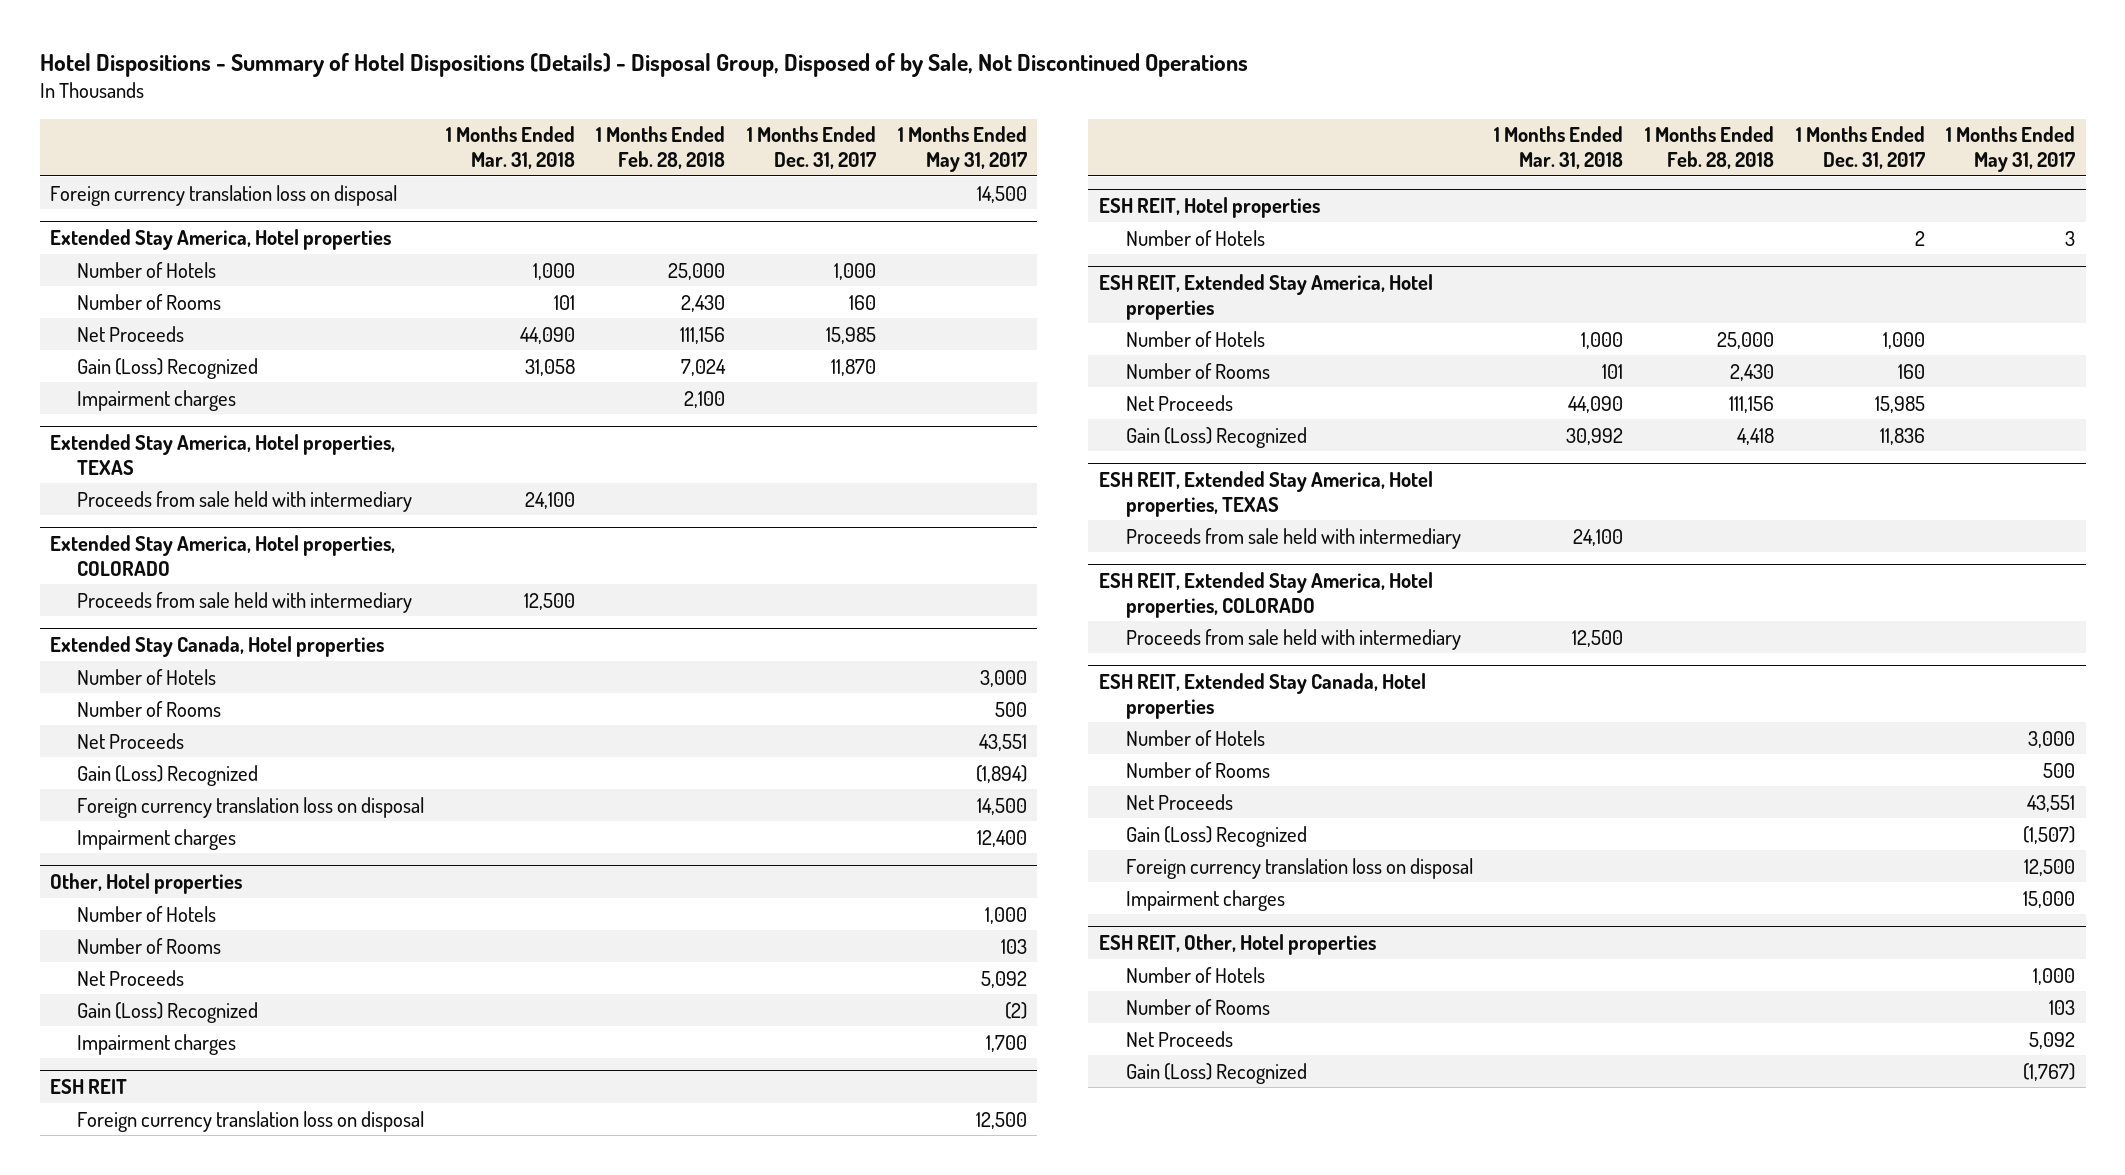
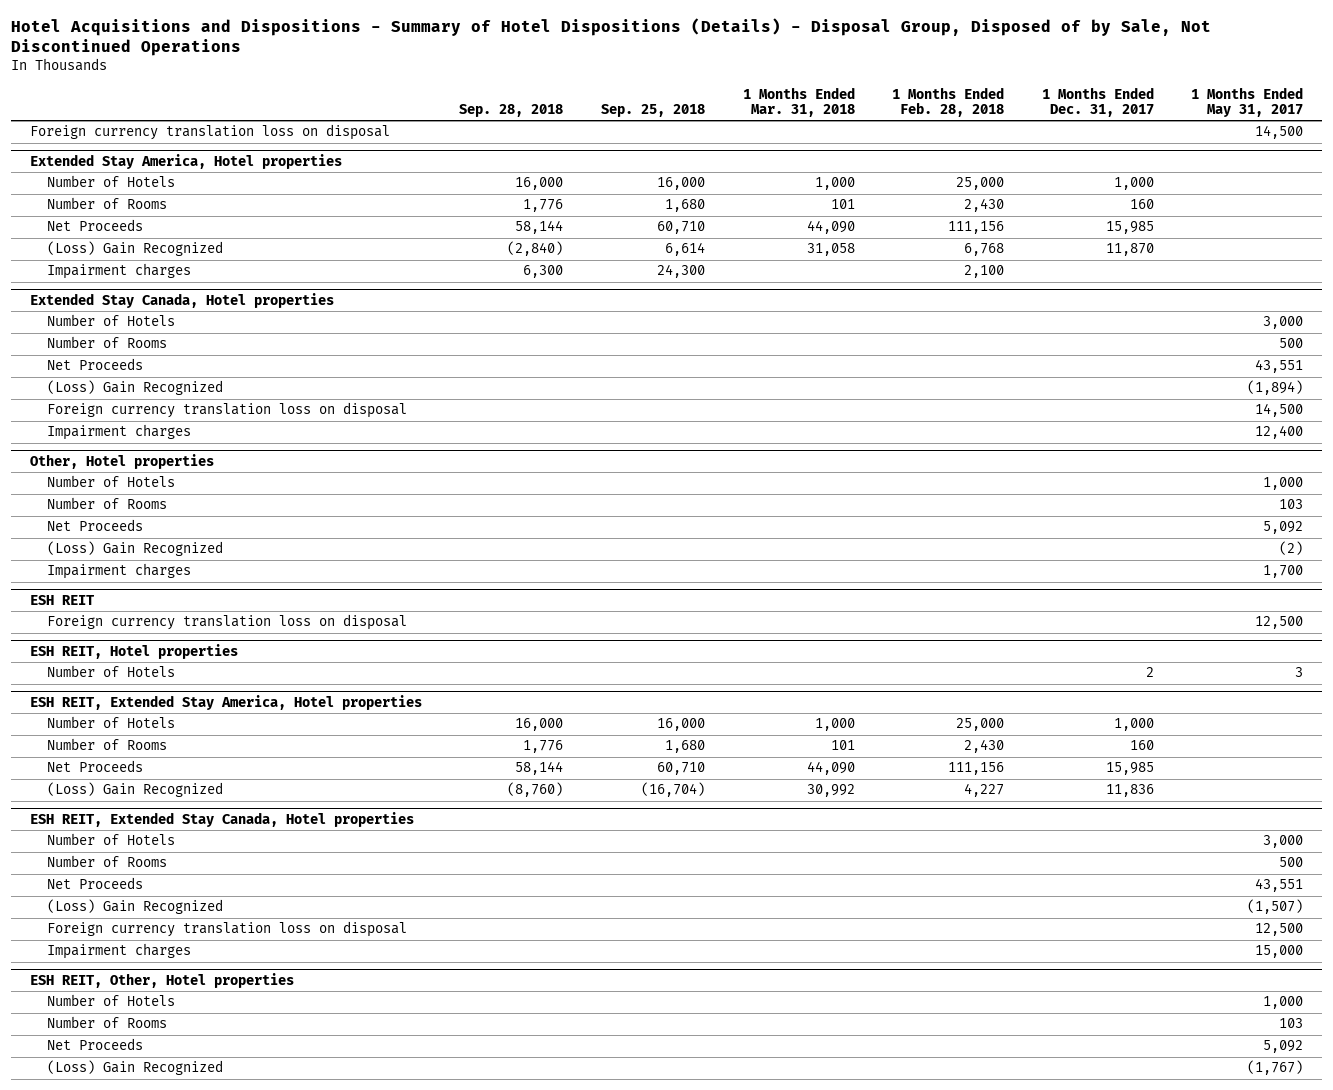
- Hotel Dispositions - Summary of Hotel Dispositions (Details) - Disposal Group, Disposed of by Sale, Not Discontinued Operations
+ Hotel Acquisitions and Dispositions - Summary of Hotel Dispositions (Details) - Disposal Group, Disposed of by Sale, Not Discontinued Operations
- | 1 Months Ended Mar. 31, 2018 | 1 Months Ended Feb. 28, 2018 | 1 Months Ended Dec. 31, 2017 | 1 Months Ended May 31, 2017
+ | Sep. 28, 2018 | Sep. 25, 2018 | 1 Months Ended Mar. 31, 2018 | 1 Months Ended Feb. 28, 2018 | 1 Months Ended Dec. 31, 2017 | 1 Months Ended May 31, 2017
@ Extended Stay America, Hotel properties
- Gain (Loss) Recognized | 31,058 | 7,024 | 11,870 |
+ (Loss) Gain Recognized | (2,840) | 6,614 | 31,058 | 6,768 | 11,870 |
- Extended Stay America, Hotel properties, TEXAS
- Proceeds from sale held with intermediary | 24,100 | | |
- Extended Stay America, Hotel properties, COLORADO
- Proceeds from sale held with intermediary | 12,500 | | |
@ Extended Stay Canada, Hotel properties
- Gain (Loss) Recognized | | | | (1,894)
+ (Loss) Gain Recognized | | | | | | (1,894)
@ Other, Hotel properties
- Gain (Loss) Recognized | | | | (2)
+ (Loss) Gain Recognized | | | | | | (2)
@ ESH REIT, Extended Stay America, Hotel properties
- Gain (Loss) Recognized | 30,992 | 4,418 | 11,836 |
- ESH REIT, Extended Stay America, Hotel properties, TEXAS
- Proceeds from sale held with intermediary | 24,100 | | |
- ESH REIT, Extended Stay America, Hotel properties, COLORADO
- Proceeds from sale held with intermediary | 12,500 | | |
@ ESH REIT, Extended Stay America, Hotel properties
+ (Loss) Gain Recognized | (8,760) | (16,704) | 30,992 | 4,227 | 11,836 |
@ ESH REIT, Extended Stay Canada, Hotel properties
- Gain (Loss) Recognized | | | | (1,507)
+ (Loss) Gain Recognized | | | | | | (1,507)
@ ESH REIT, Other, Hotel properties
- Gain (Loss) Recognized | | | | (1,767)
+ (Loss) Gain Recognized | | | | | | (1,767)

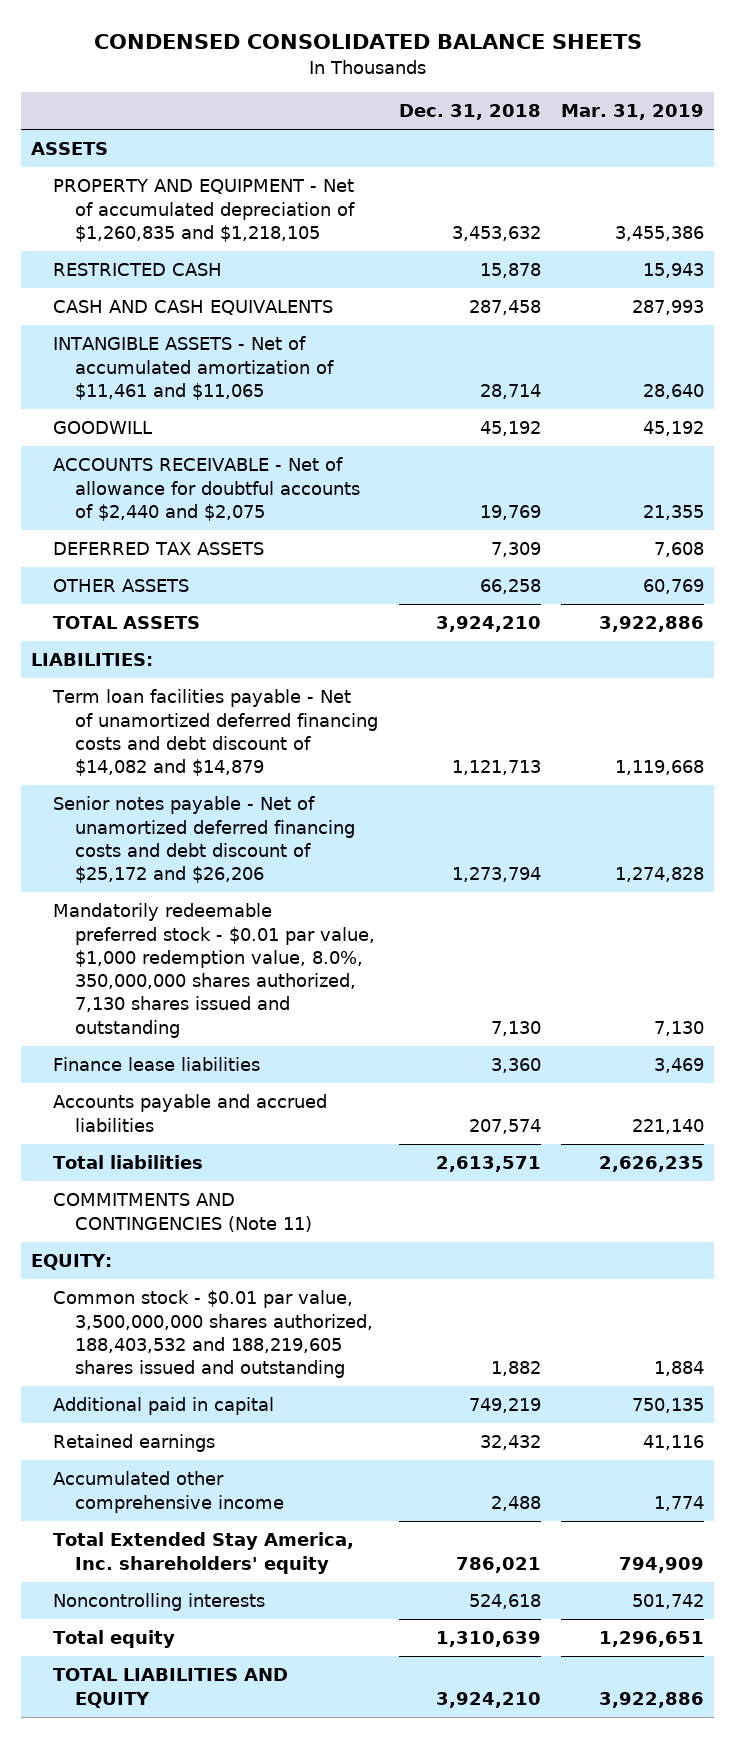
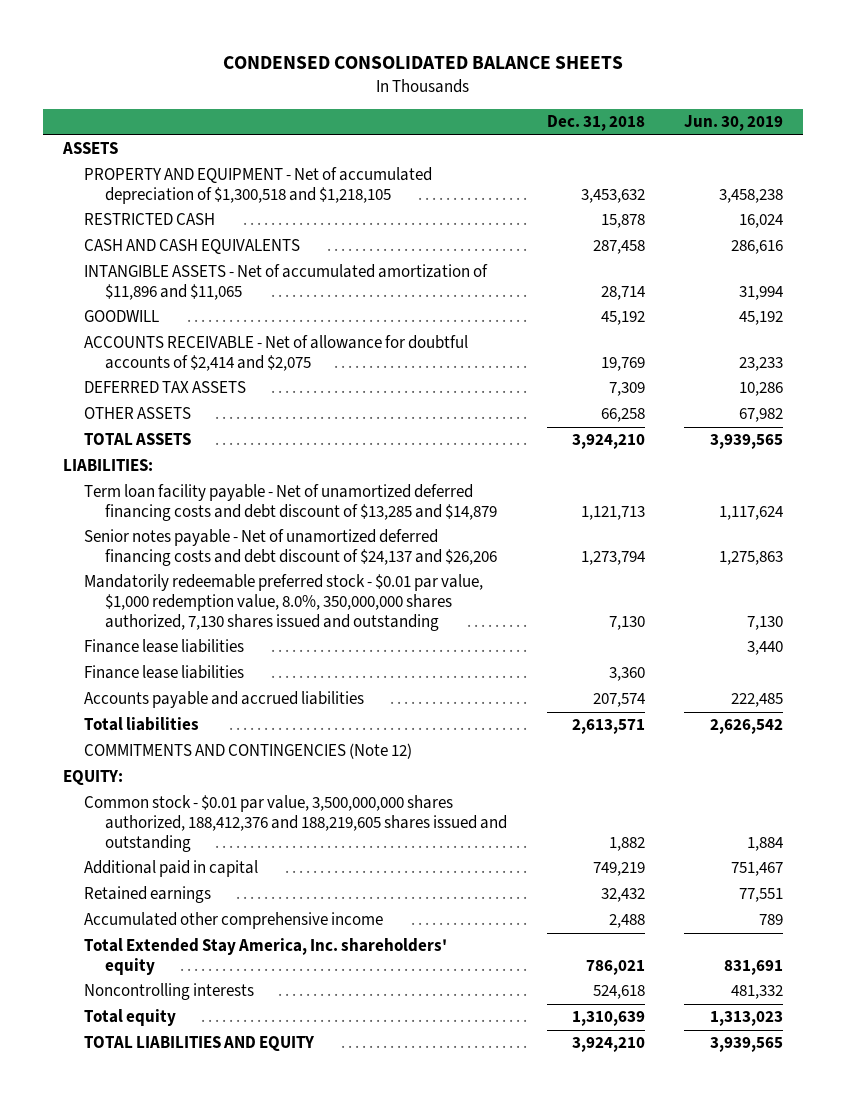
- | Dec. 31, 2018 | Mar. 31, 2019
+ | Dec. 31, 2018 | Jun. 30, 2019
- PROPERTY AND EQUIPMENT - Net of accumulated depreciation of $1,260,835 and $1,218,105 | 3,453,632 | 3,455,386
+ PROPERTY AND EQUIPMENT - Net of accumulated depreciation of $1,300,518 and $1,218,105 | 3,453,632 | 3,458,238
- INTANGIBLE ASSETS - Net of accumulated amortization of $11,461 and $11,065 | 28,714 | 28,640
+ INTANGIBLE ASSETS - Net of accumulated amortization of $11,896 and $11,065 | 28,714 | 31,994
- ACCOUNTS RECEIVABLE - Net of allowance for doubtful accounts of $2,440 and $2,075 | 19,769 | 21,355
+ ACCOUNTS RECEIVABLE - Net of allowance for doubtful accounts of $2,414 and $2,075 | 19,769 | 23,233
- Term loan facilities payable - Net of unamortized deferred financing costs and debt discount of $14,082 and $14,879 | 1,121,713 | 1,119,668
- Senior notes payable - Net of unamortized deferred financing costs and debt discount of $25,172 and $26,206 | 1,273,794 | 1,274,828
+ Term loan facility payable - Net of unamortized deferred financing costs and debt discount of $13,285 and $14,879 | 1,121,713 | 1,117,624
+ Senior notes payable - Net of unamortized deferred financing costs and debt discount of $24,137 and $26,206 | 1,273,794 | 1,275,863
+ Finance lease liabilities | | 3,440
- COMMITMENTS AND CONTINGENCIES (Note 11)
+ COMMITMENTS AND CONTINGENCIES (Note 12)
- Common stock - $0.01 par value, 3,500,000,000 shares authorized, 188,403,532 and 188,219,605 shares issued and outstanding | 1,882 | 1,884
+ Common stock - $0.01 par value, 3,500,000,000 shares authorized, 188,412,376 and 188,219,605 shares issued and outstanding | 1,882 | 1,884

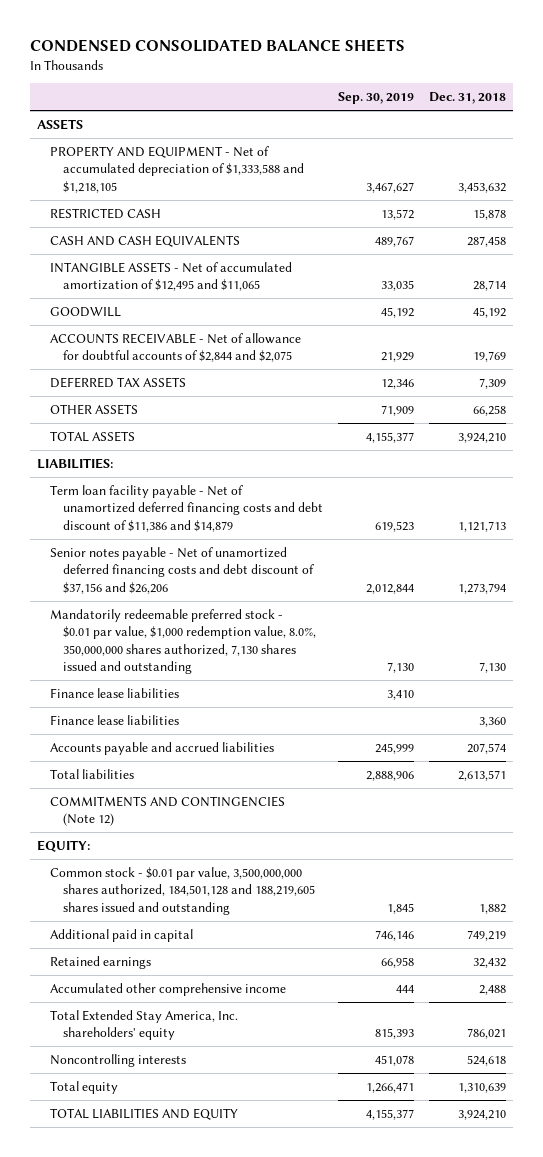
- | Dec. 31, 2018 | Jun. 30, 2019
+ | Sep. 30, 2019 | Dec. 31, 2018
- PROPERTY AND EQUIPMENT - Net of accumulated depreciation of $1,300,518 and $1,218,105 | 3,453,632 | 3,458,238
+ PROPERTY AND EQUIPMENT - Net of accumulated depreciation of $1,333,588 and $1,218,105 | 3,467,627 | 3,453,632
- INTANGIBLE ASSETS - Net of accumulated amortization of $11,896 and $11,065 | 28,714 | 31,994
+ INTANGIBLE ASSETS - Net of accumulated amortization of $12,495 and $11,065 | 33,035 | 28,714
- ACCOUNTS RECEIVABLE - Net of allowance for doubtful accounts of $2,414 and $2,075 | 19,769 | 23,233
+ ACCOUNTS RECEIVABLE - Net of allowance for doubtful accounts of $2,844 and $2,075 | 21,929 | 19,769
- Term loan facility payable - Net of unamortized deferred financing costs and debt discount of $13,285 and $14,879 | 1,121,713 | 1,117,624
- Senior notes payable - Net of unamortized deferred financing costs and debt discount of $24,137 and $26,206 | 1,273,794 | 1,275,863
+ Term loan facility payable - Net of unamortized deferred financing costs and debt discount of $11,386 and $14,879 | 619,523 | 1,121,713
+ Senior notes payable - Net of unamortized deferred financing costs and debt discount of $37,156 and $26,206 | 2,012,844 | 1,273,794
- Common stock - $0.01 par value, 3,500,000,000 shares authorized, 188,412,376 and 188,219,605 shares issued and outstanding | 1,882 | 1,884
+ Common stock - $0.01 par value, 3,500,000,000 shares authorized, 184,501,128 and 188,219,605 shares issued and outstanding | 1,845 | 1,882

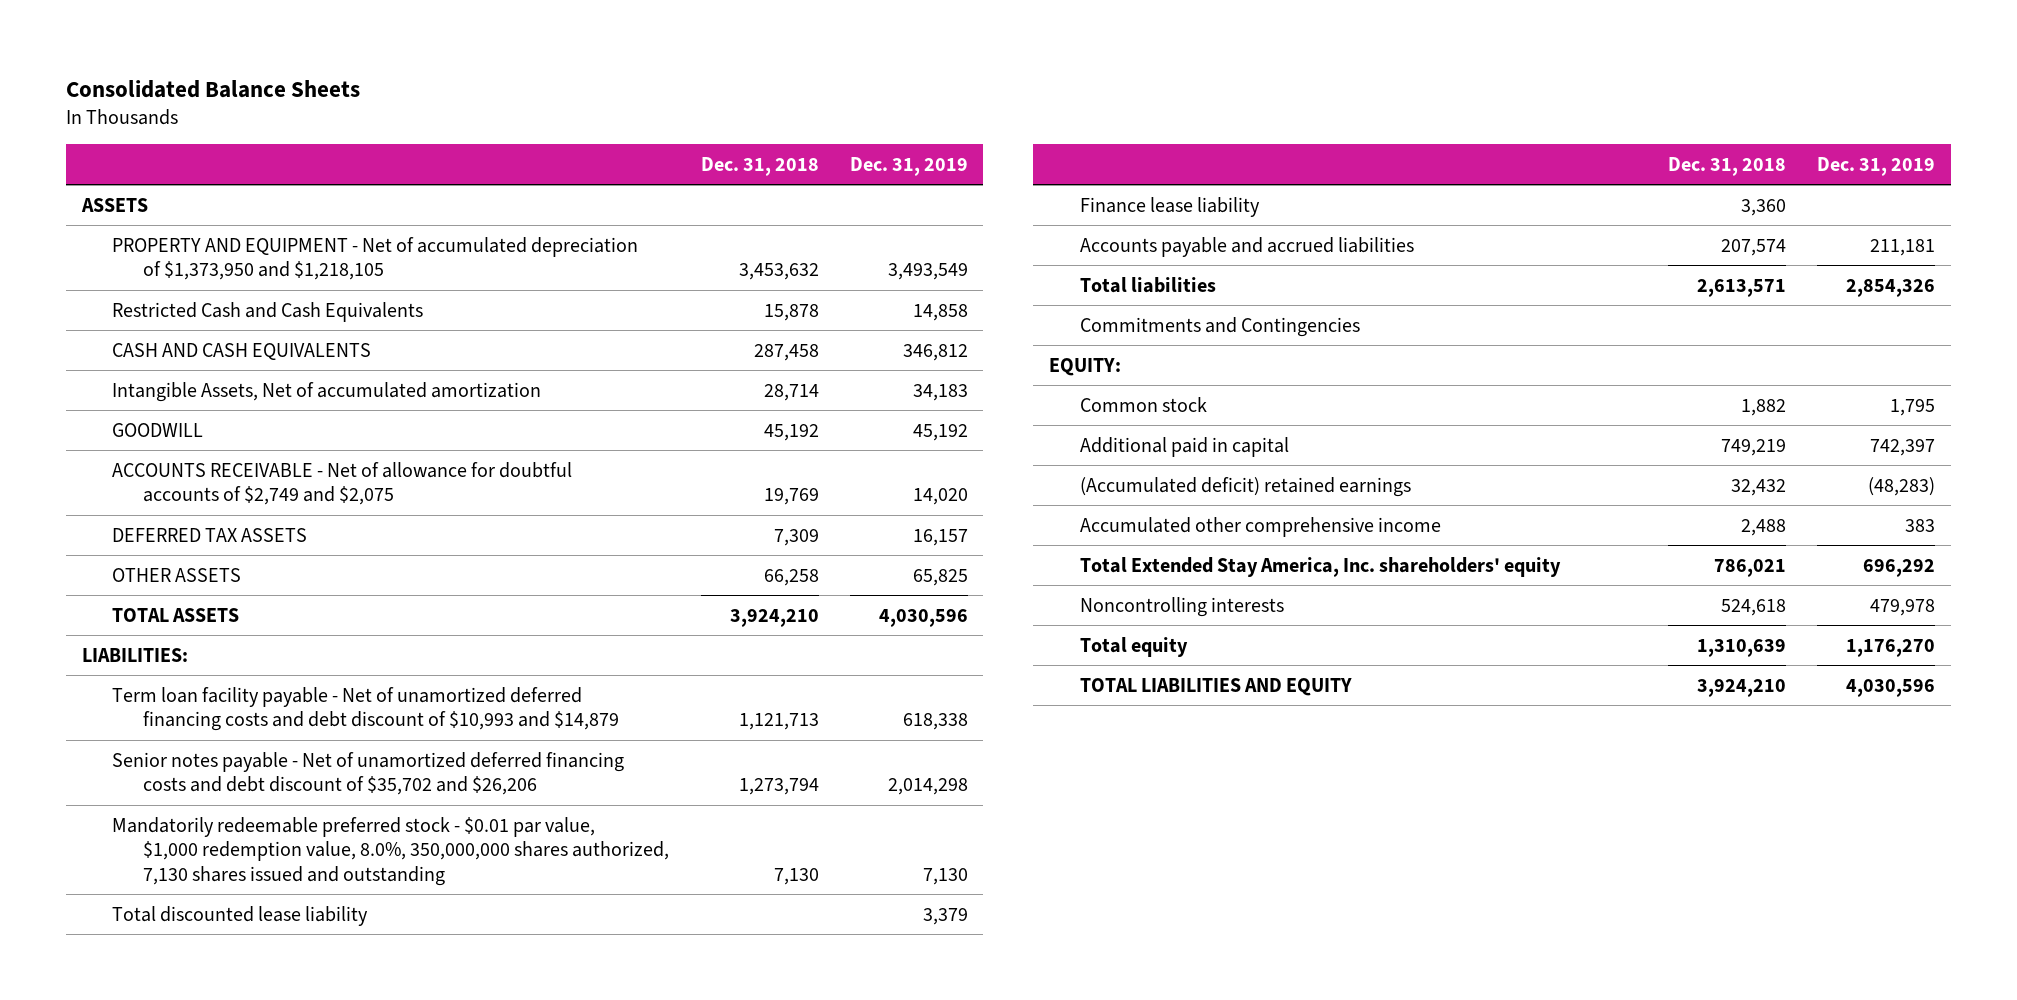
- CONDENSED CONSOLIDATED BALANCE SHEETS
+ Consolidated Balance Sheets
- | Sep. 30, 2019 | Dec. 31, 2018
+ | Dec. 31, 2018 | Dec. 31, 2019
- PROPERTY AND EQUIPMENT - Net of accumulated depreciation of $1,333,588 and $1,218,105 | 3,467,627 | 3,453,632
- RESTRICTED CASH | 13,572 | 15,878
+ PROPERTY AND EQUIPMENT - Net of accumulated depreciation of $1,373,950 and $1,218,105 | 3,453,632 | 3,493,549
+ Restricted Cash and Cash Equivalents | 15,878 | 14,858
- INTANGIBLE ASSETS - Net of accumulated amortization of $12,495 and $11,065 | 33,035 | 28,714
+ Intangible Assets, Net of accumulated amortization | 28,714 | 34,183
- ACCOUNTS RECEIVABLE - Net of allowance for doubtful accounts of $2,844 and $2,075 | 21,929 | 19,769
+ ACCOUNTS RECEIVABLE - Net of allowance for doubtful accounts of $2,749 and $2,075 | 19,769 | 14,020
- Term loan facility payable - Net of unamortized deferred financing costs and debt discount of $11,386 and $14,879 | 619,523 | 1,121,713
- Senior notes payable - Net of unamortized deferred financing costs and debt discount of $37,156 and $26,206 | 2,012,844 | 1,273,794
+ Term loan facility payable - Net of unamortized deferred financing costs and debt discount of $10,993 and $14,879 | 1,121,713 | 618,338
+ Senior notes payable - Net of unamortized deferred financing costs and debt discount of $35,702 and $26,206 | 1,273,794 | 2,014,298
- Finance lease liabilities | 3,410 |
- Finance lease liabilities | | 3,360
+ Total discounted lease liability | | 3,379
+ Finance lease liability | 3,360 |
- COMMITMENTS AND CONTINGENCIES (Note 12)
+ Commitments and Contingencies
- Common stock - $0.01 par value, 3,500,000,000 shares authorized, 184,501,128 and 188,219,605 shares issued and outstanding | 1,845 | 1,882
+ Common stock | 1,882 | 1,795
- Retained earnings | 66,958 | 32,432
+ (Accumulated deficit) retained earnings | 32,432 | (48,283)

